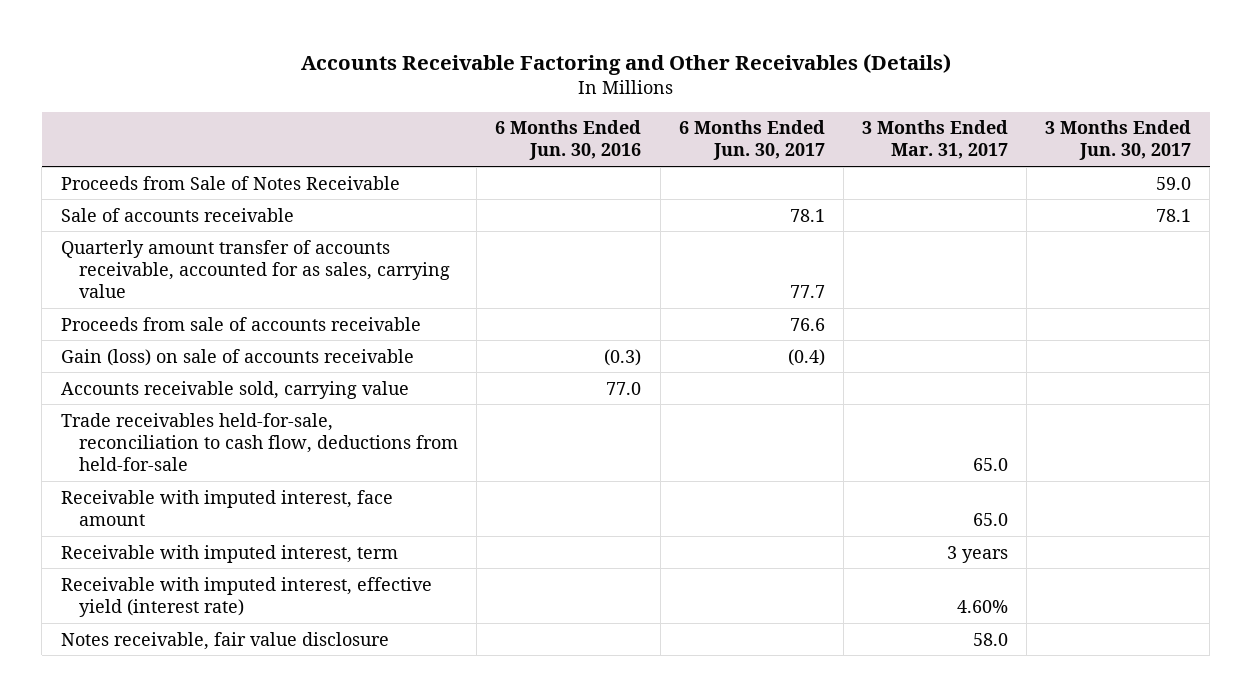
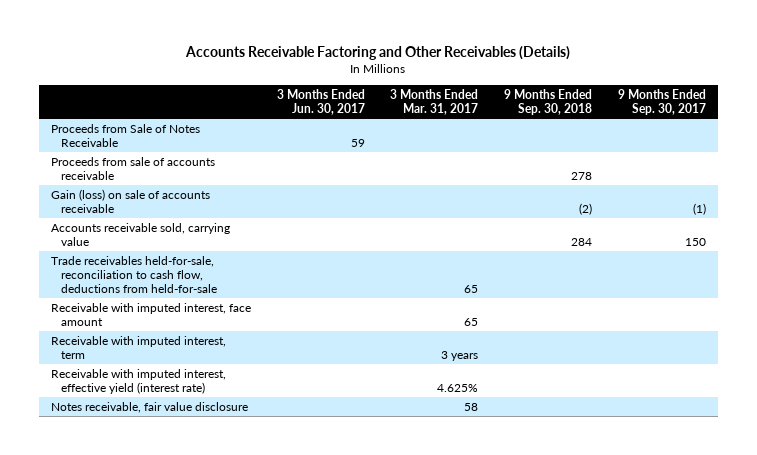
- | 6 Months Ended Jun. 30, 2016 | 6 Months Ended Jun. 30, 2017 | 3 Months Ended Mar. 31, 2017 | 3 Months Ended Jun. 30, 2017
+ | 3 Months Ended Jun. 30, 2017 | 3 Months Ended Mar. 31, 2017 | 9 Months Ended Sep. 30, 2018 | 9 Months Ended Sep. 30, 2017
- Proceeds from Sale of Notes Receivable | | | | 59.0
- Sale of accounts receivable | | 78.1 | | 78.1
- Quarterly amount transfer of accounts receivable, accounted for as sales, carrying value | | 77.7 | |
+ Proceeds from Sale of Notes Receivable | 59 | | |
- Trade receivables held-for-sale, reconciliation to cash flow, deductions from held-for-sale | | | 65.0 |
- Receivable with imputed interest, face amount | | | 65.0 |
+ Trade receivables held-for-sale, reconciliation to cash flow, deductions from held-for-sale | | 65 | |
+ Receivable with imputed interest, face amount | | 65 | |
- Receivable with imputed interest, effective yield (interest rate) | | | 4.60% |
- Notes receivable, fair value disclosure | | | 58.0 |
+ Receivable with imputed interest, effective yield (interest rate) | | 4.625% | |
+ Notes receivable, fair value disclosure | | 58 | |

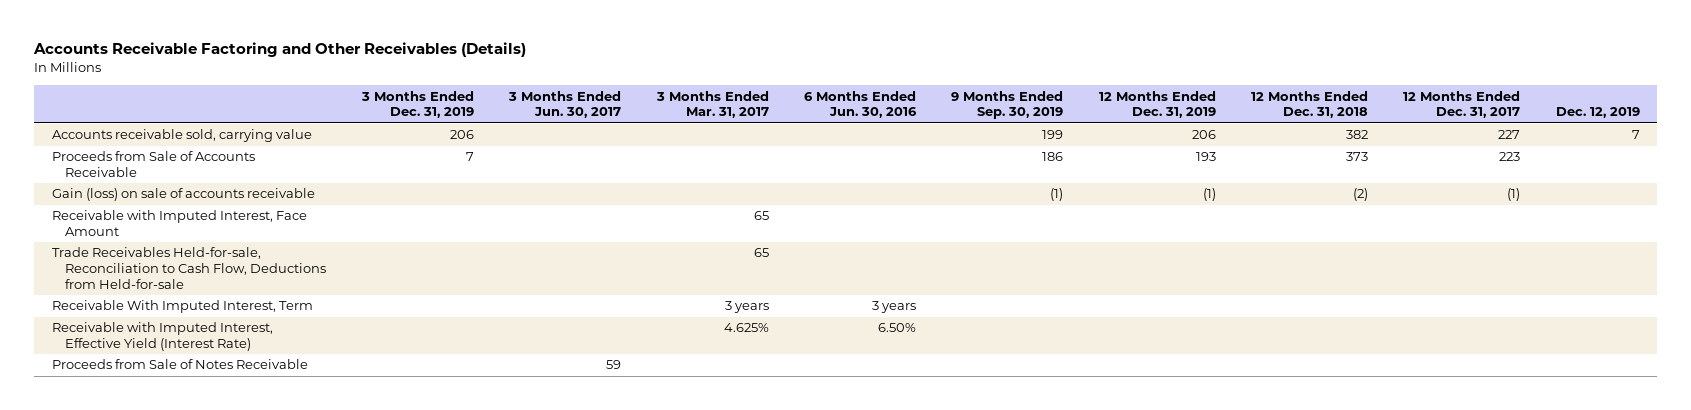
- | 3 Months Ended Jun. 30, 2017 | 3 Months Ended Mar. 31, 2017 | 9 Months Ended Sep. 30, 2018 | 9 Months Ended Sep. 30, 2017
+ | 3 Months Ended Dec. 31, 2019 | 3 Months Ended Jun. 30, 2017 | 3 Months Ended Mar. 31, 2017 | 6 Months Ended Jun. 30, 2016 | 9 Months Ended Sep. 30, 2019 | 12 Months Ended Dec. 31, 2019 | 12 Months Ended Dec. 31, 2018 | 12 Months Ended Dec. 31, 2017 | Dec. 12, 2019
- Proceeds from sale of accounts receivable | | | 278 |
- Trade receivables held-for-sale, reconciliation to cash flow, deductions from held-for-sale | | 65 | |
- Receivable with imputed interest, face amount | | 65 | |
- Receivable with imputed interest, term | | 3 years | |
- Receivable with imputed interest, effective yield (interest rate) | | 4.625% | |
- Notes receivable, fair value disclosure | | 58 | |
+ Proceeds from Sale of Accounts Receivable | 7 | | | | 186 | 193 | 373 | 223 |
moved down: Gain (loss) on sale of accounts receivable | | | | | (1) | (1) | (2) | (1) |
+ Receivable with Imputed Interest, Face Amount | | | 65 | | | | | |
+ Trade Receivables Held-for-sale, Reconciliation to Cash Flow, Deductions from Held-for-sale | | | 65 | | | | | |
+ Receivable With Imputed Interest, Term | | | 3 years | 3 years | | | | |
+ Receivable with Imputed Interest, Effective Yield (Interest Rate) | | | 4.625% | 6.50% | | | | |
moved down: Proceeds from Sale of Notes Receivable | | 59 | | | | | | |

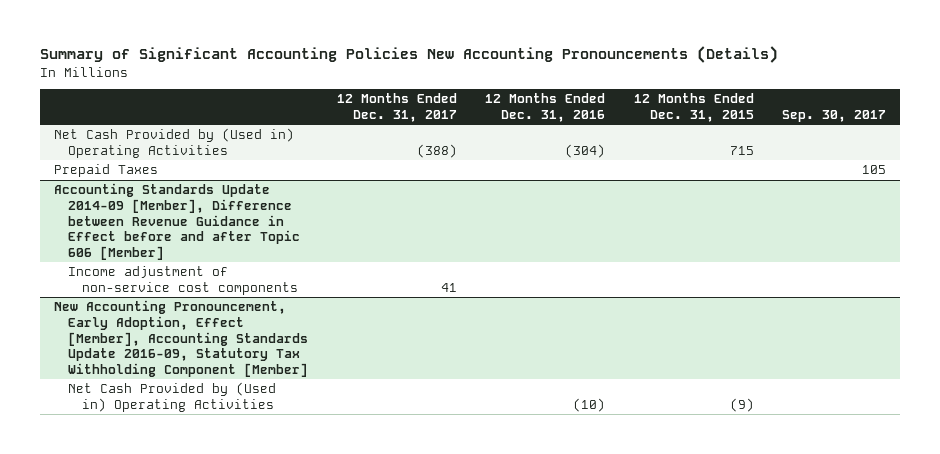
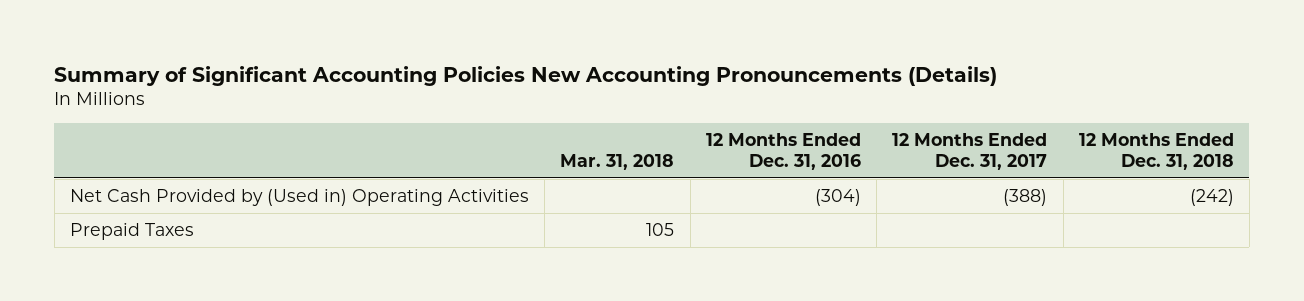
- | 12 Months Ended Dec. 31, 2017 | 12 Months Ended Dec. 31, 2016 | 12 Months Ended Dec. 31, 2015 | Sep. 30, 2017
+ | Mar. 31, 2018 | 12 Months Ended Dec. 31, 2016 | 12 Months Ended Dec. 31, 2017 | 12 Months Ended Dec. 31, 2018
- Accounting Standards Update 2014-09 [Member], Difference between Revenue Guidance in Effect before and after Topic 606 [Member]
- Income adjustment of non-service cost components | 41 | | |
- New Accounting Pronouncement, Early Adoption, Effect [Member], Accounting Standards Update 2016-09, Statutory Tax Withholding Component [Member]
- Net Cash Provided by (Used in) Operating Activities | | (10) | (9) |

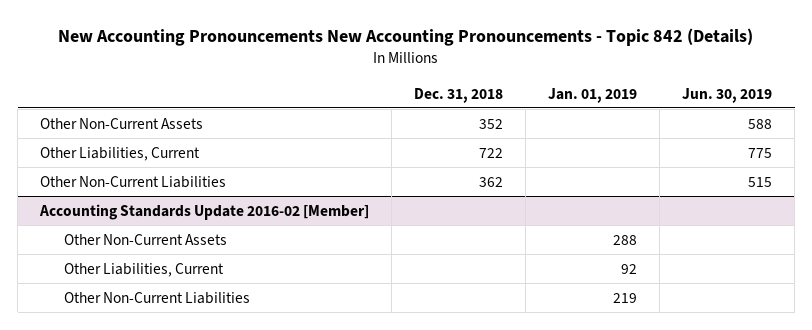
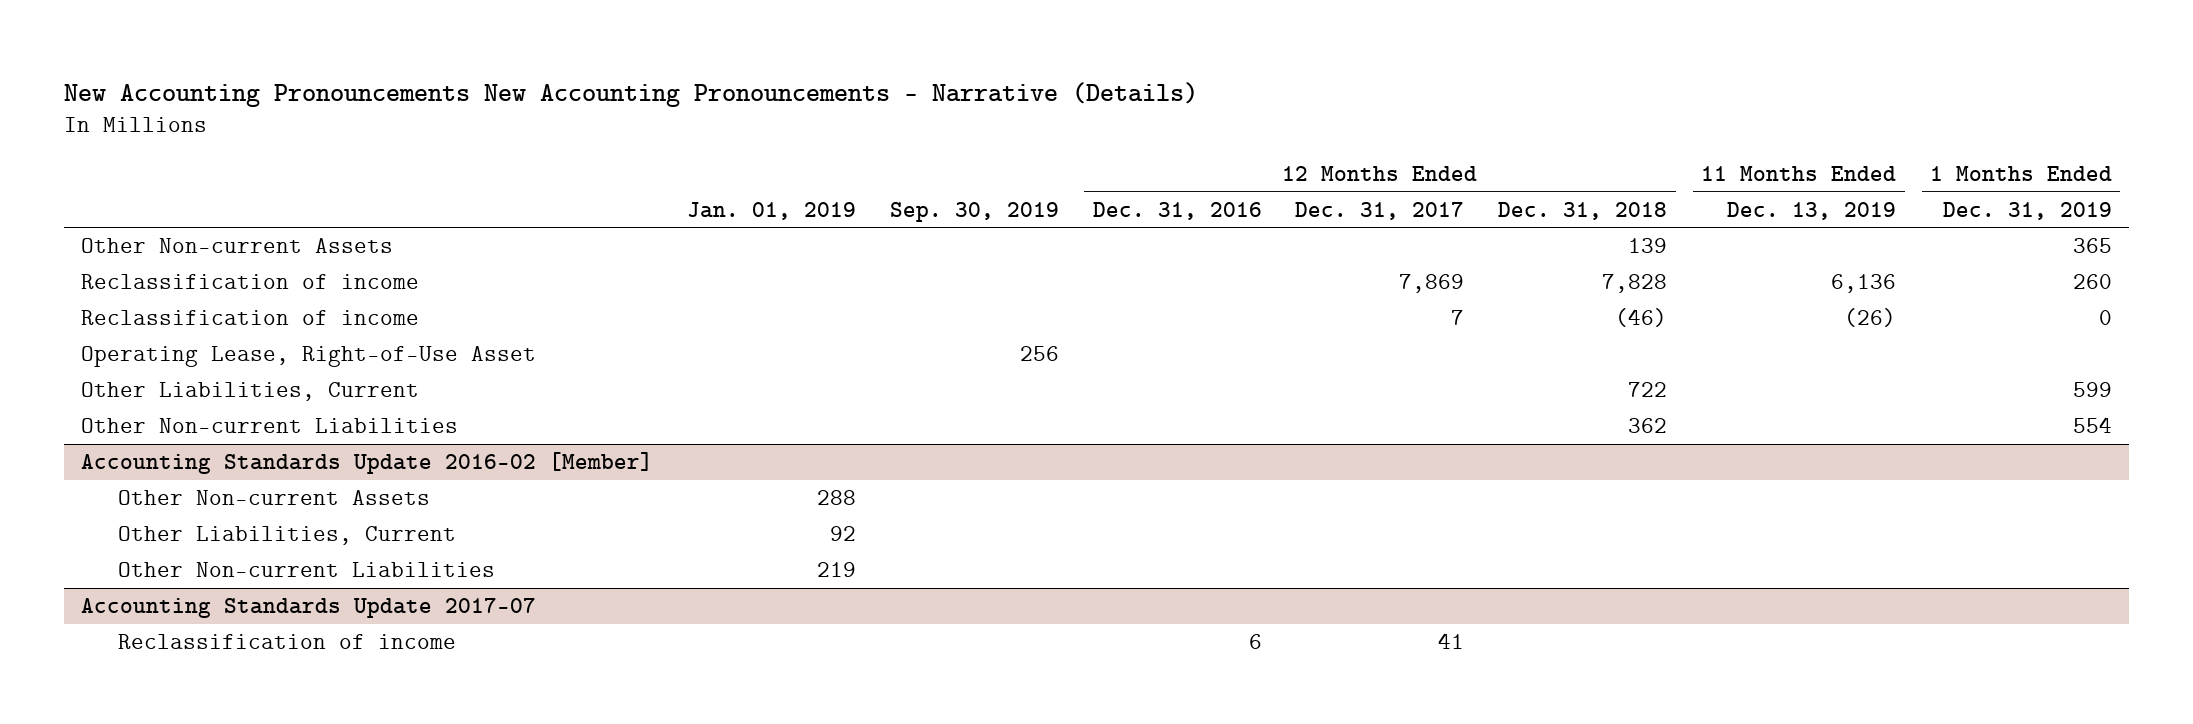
- New Accounting Pronouncements New Accounting Pronouncements - Topic 842 (Details)
+ New Accounting Pronouncements New Accounting Pronouncements - Narrative (Details)
- | Dec. 31, 2018 | Jan. 01, 2019 | Jun. 30, 2019
+ | Jan. 01, 2019 | Sep. 30, 2019 | 12 Months Ended Dec. 31, 2016 | 12 Months Ended Dec. 31, 2017 | 12 Months Ended Dec. 31, 2018 | 11 Months Ended Dec. 13, 2019 | 1 Months Ended Dec. 31, 2019
- Other Non-Current Assets | 352 | | 588
+ Other Non-current Assets | | | | | 139 | | 365
+ Reclassification of income | | | | 7,869 | 7,828 | 6,136 | 260
+ Reclassification of income | | | | 7 | (46) | (26) | 0
+ Operating Lease, Right-of-Use Asset | | 256 | | | | |
- Other Non-Current Liabilities | 362 | | 515
+ Other Non-current Liabilities | | | | | 362 | | 554
@ Accounting Standards Update 2016-02 [Member]
- Other Non-Current Assets | | 288 |
+ Other Non-current Assets | 288 | | | | | |
- Other Non-Current Liabilities | | 219 |
+ Other Non-current Liabilities | 219 | | | | | |
+ Accounting Standards Update 2017-07
+ Reclassification of income | | | 6 | 41 | | |

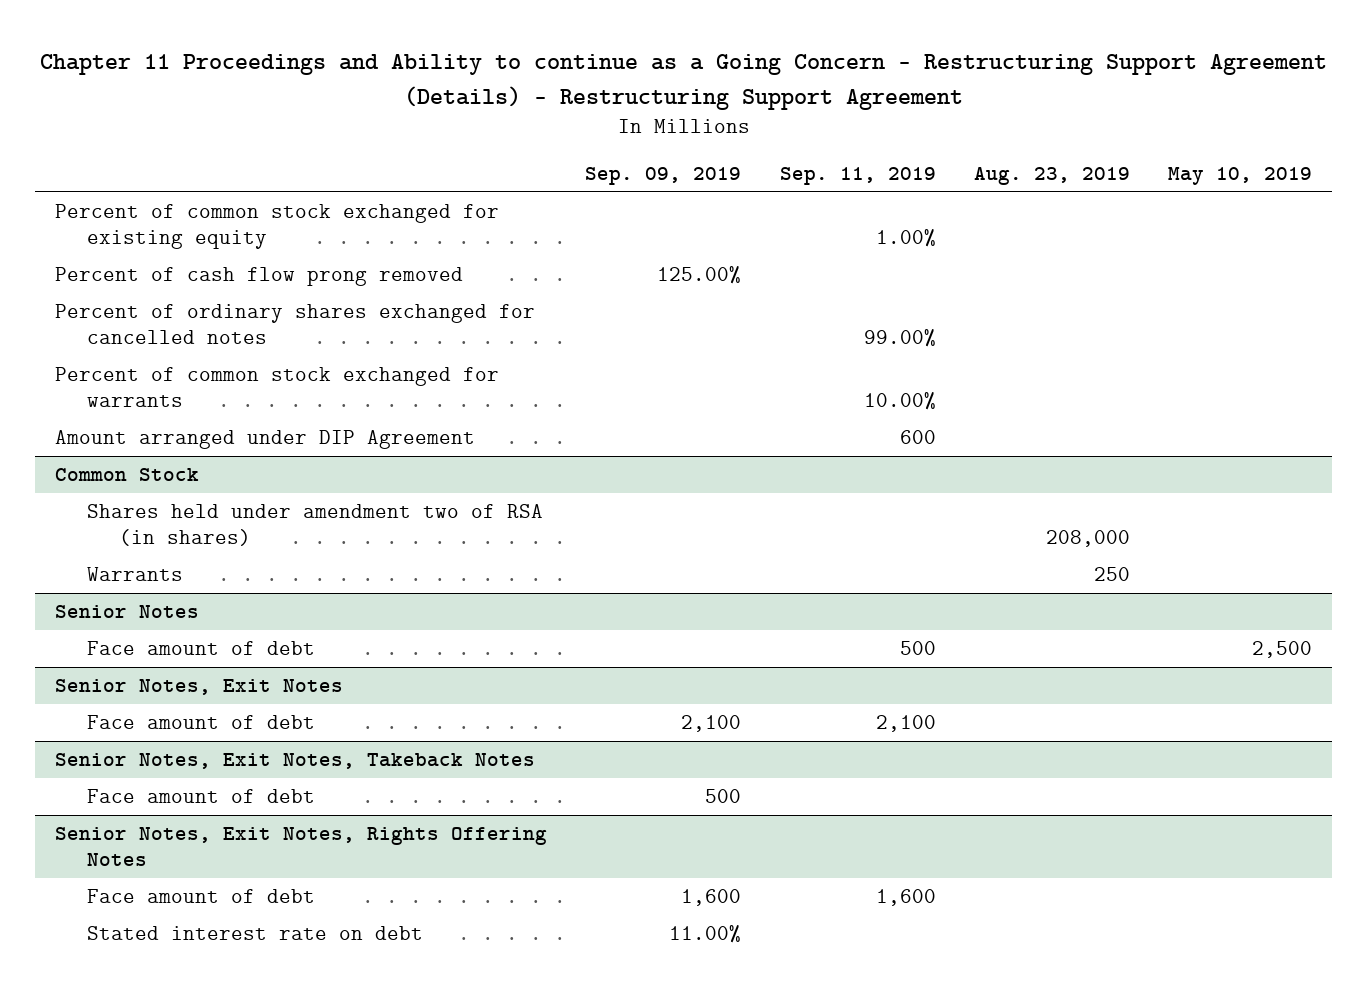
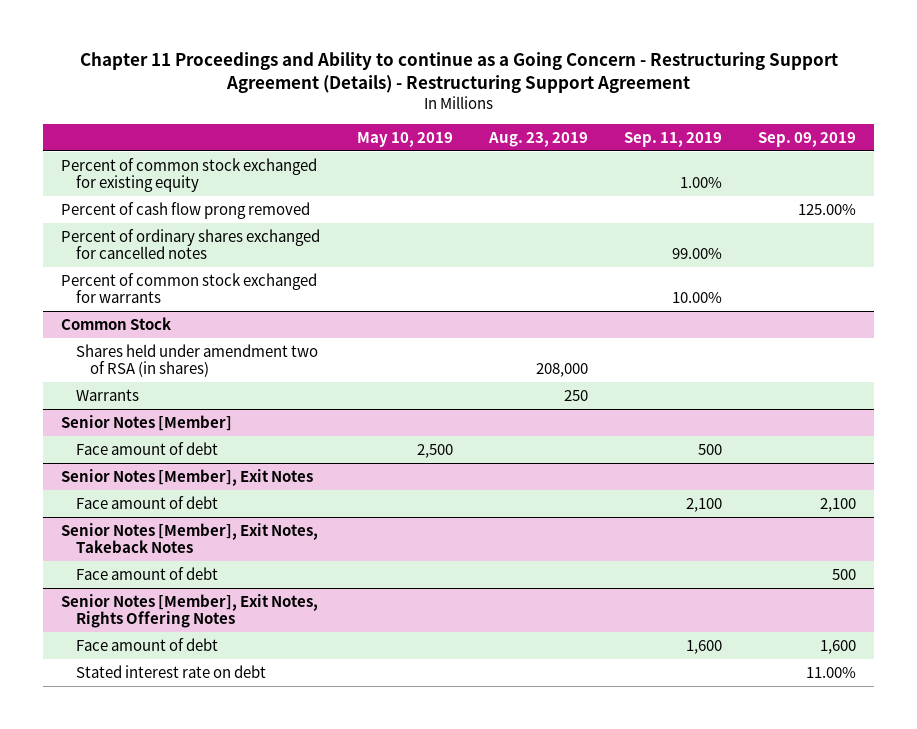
- | Sep. 09, 2019 | Sep. 11, 2019 | Aug. 23, 2019 | May 10, 2019
+ | May 10, 2019 | Aug. 23, 2019 | Sep. 11, 2019 | Sep. 09, 2019
- Amount arranged under DIP Agreement | | 600 | |
- Senior Notes
+ Senior Notes [Member]
- Senior Notes, Exit Notes
+ Senior Notes [Member], Exit Notes
- Senior Notes, Exit Notes, Takeback Notes
+ Senior Notes [Member], Exit Notes, Takeback Notes
- Senior Notes, Exit Notes, Rights Offering Notes
+ Senior Notes [Member], Exit Notes, Rights Offering Notes

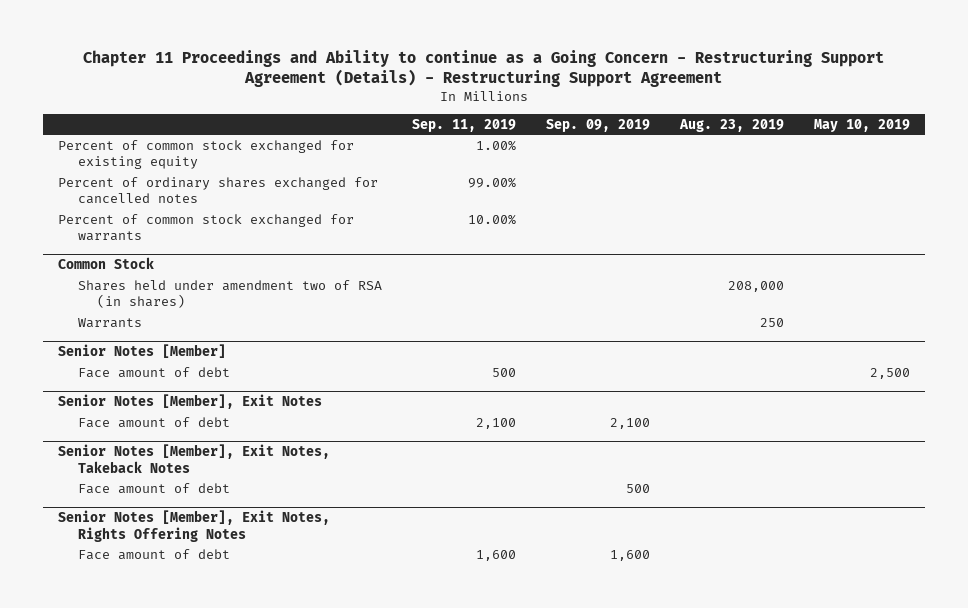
- | May 10, 2019 | Aug. 23, 2019 | Sep. 11, 2019 | Sep. 09, 2019
+ | Sep. 11, 2019 | Sep. 09, 2019 | Aug. 23, 2019 | May 10, 2019
- Percent of cash flow prong removed | | | | 125.00%
@ Senior Notes [Member], Exit Notes, Rights Offering Notes
- Stated interest rate on debt | | | | 11.00%

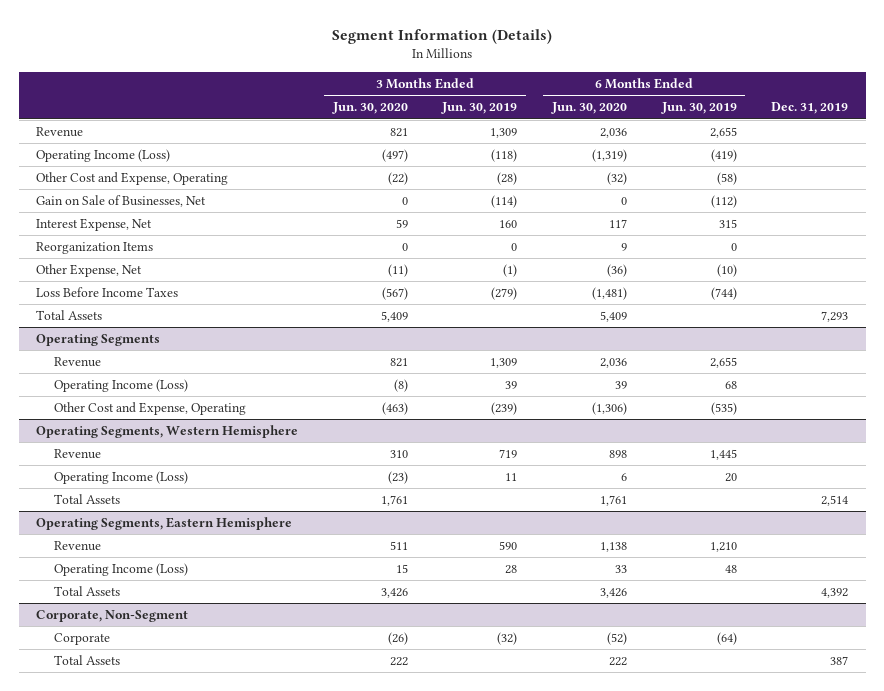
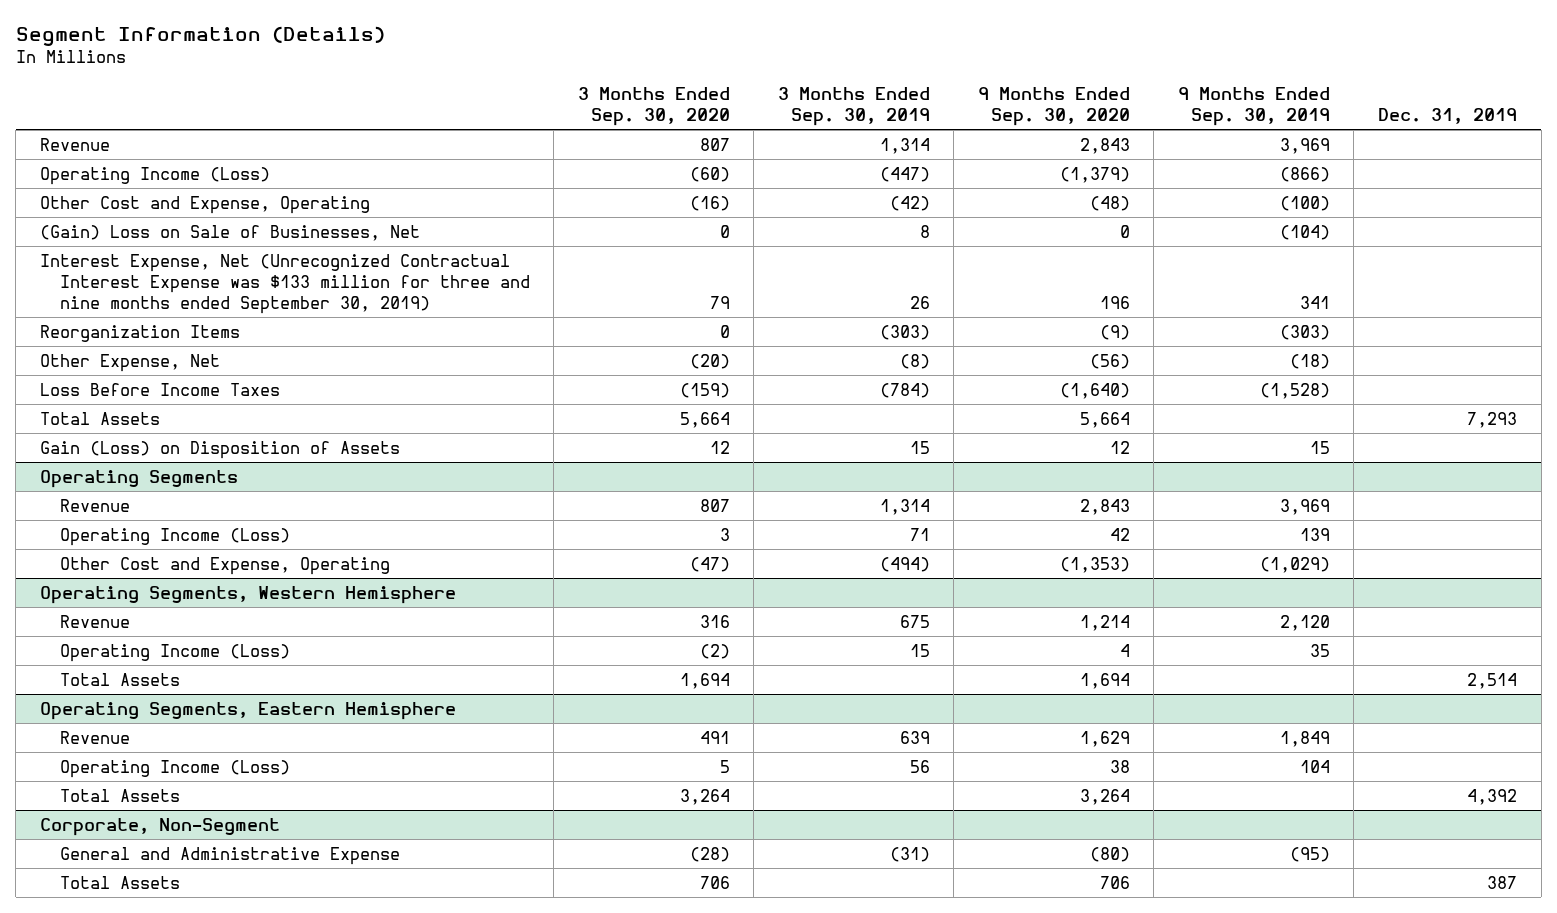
- | 3 Months Ended Jun. 30, 2020 | 3 Months Ended Jun. 30, 2019 | 6 Months Ended Jun. 30, 2020 | 6 Months Ended Jun. 30, 2019 | Dec. 31, 2019
+ | 3 Months Ended Sep. 30, 2020 | 3 Months Ended Sep. 30, 2019 | 9 Months Ended Sep. 30, 2020 | 9 Months Ended Sep. 30, 2019 | Dec. 31, 2019
- Gain on Sale of Businesses, Net | 0 | (114) | 0 | (112) |
- Interest Expense, Net | 59 | 160 | 117 | 315 |
+ (Gain) Loss on Sale of Businesses, Net | 0 | 8 | 0 | (104) |
+ Interest Expense, Net (Unrecognized Contractual Interest Expense was $133 million for three and nine months ended September 30, 2019) | 79 | 26 | 196 | 341 |
+ Gain (Loss) on Disposition of Assets | 12 | 15 | 12 | 15 |
@ Corporate, Non-Segment
- Corporate | (26) | (32) | (52) | (64) |
+ General and Administrative Expense | (28) | (31) | (80) | (95) |

